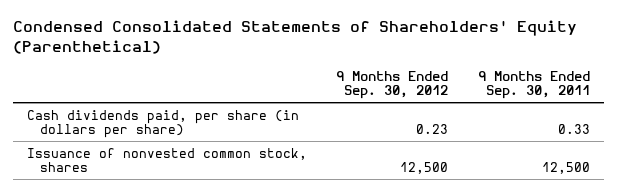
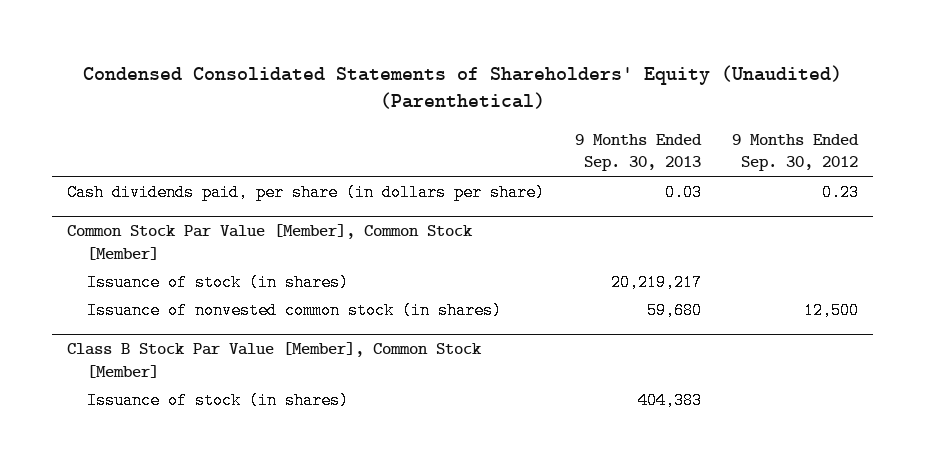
- Condensed Consolidated Statements of Shareholders' Equity (Parenthetical)
+ Condensed Consolidated Statements of Shareholders' Equity (Unaudited) (Parenthetical)
- | 9 Months Ended Sep. 30, 2012 | 9 Months Ended Sep. 30, 2011
+ | 9 Months Ended Sep. 30, 2013 | 9 Months Ended Sep. 30, 2012
- Issuance of nonvested common stock, shares | 12,500 | 12,500
+ Common Stock Par Value [Member], Common Stock [Member]
+ Issuance of stock (in shares) | 20,219,217 |
+ Issuance of nonvested common stock (in shares) | 59,680 | 12,500
+ Class B Stock Par Value [Member], Common Stock [Member]
+ Issuance of stock (in shares) | 404,383 |

